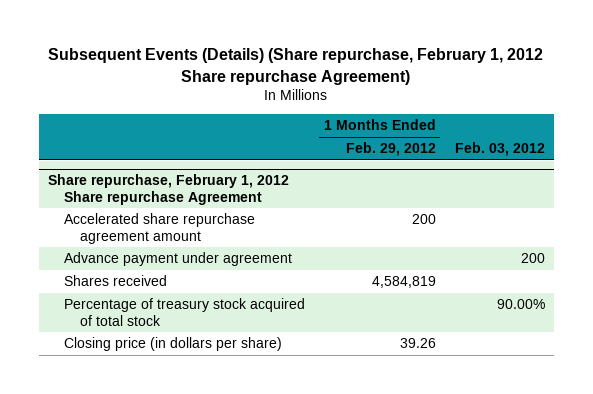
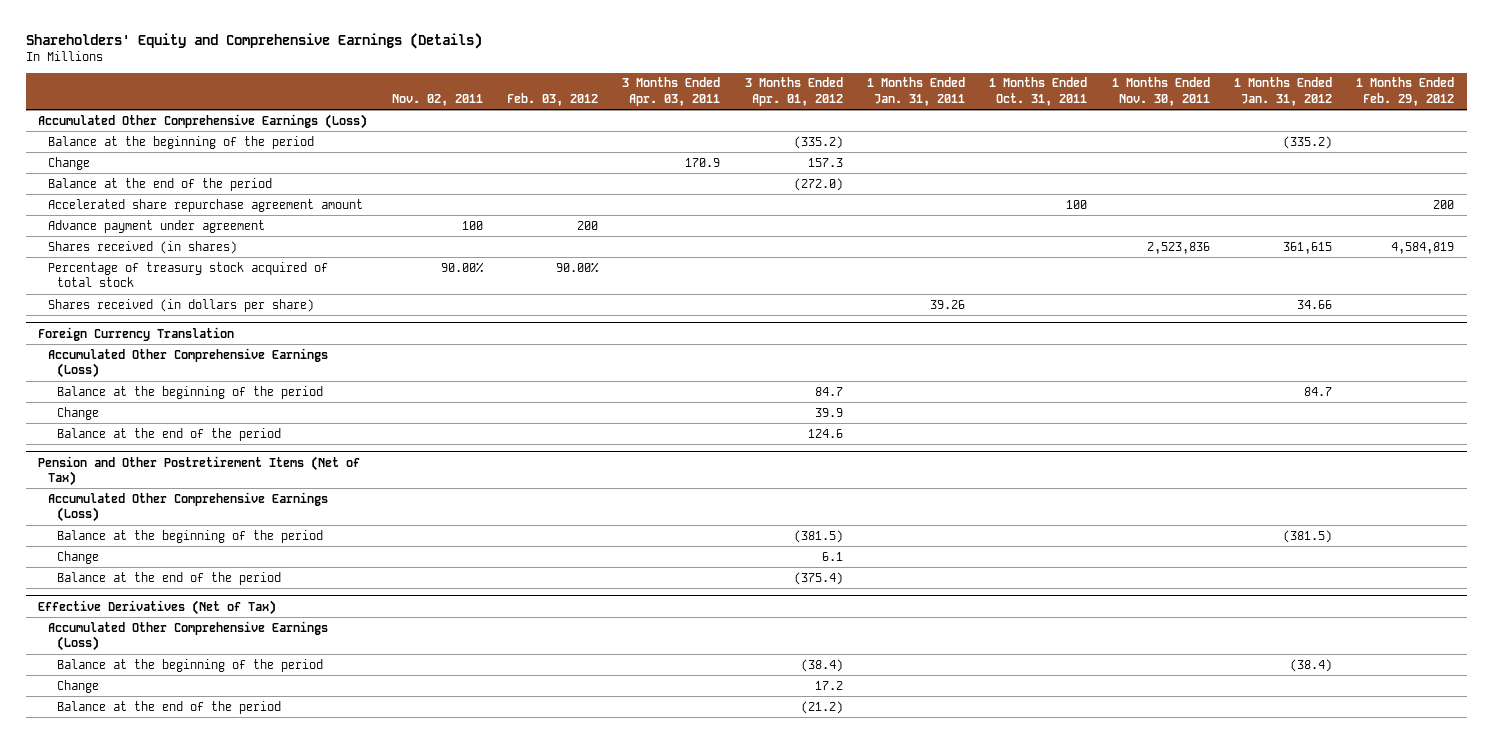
- Subsequent Events (Details) (Share repurchase, February 1, 2012 Share repurchase Agreement)
+ Shareholders' Equity and Comprehensive Earnings (Details)
- | 1 Months Ended Feb. 29, 2012 | Feb. 03, 2012
+ | Nov. 02, 2011 | Feb. 03, 2012 | 3 Months Ended Apr. 03, 2011 | 3 Months Ended Apr. 01, 2012 | 1 Months Ended Jan. 31, 2011 | 1 Months Ended Oct. 31, 2011 | 1 Months Ended Nov. 30, 2011 | 1 Months Ended Jan. 31, 2012 | 1 Months Ended Feb. 29, 2012
- Share repurchase, February 1, 2012 Share repurchase Agreement
+ Accumulated Other Comprehensive Earnings (Loss)
+ Balance at the beginning of the period | | | | (335.2) | | | | (335.2) |
+ Change | | | 170.9 | 157.3 | | | | |
+ Balance at the end of the period | | | | (272.0) | | | | |
- Shares received | 4,584,819 |
+ Shares received (in shares) | | | | | | | 2,523,836 | 361,615 | 4,584,819
- Closing price (in dollars per share) | 39.26 |
+ Shares received (in dollars per share) | | | | | 39.26 | | | 34.66 |
+ Foreign Currency Translation
+ Accumulated Other Comprehensive Earnings (Loss)
+ Balance at the beginning of the period | | | | 84.7 | | | | 84.7 |
+ Change | | | | 39.9 | | | | |
+ Balance at the end of the period | | | | 124.6 | | | | |
+ Pension and Other Postretirement Items (Net of Tax)
+ Accumulated Other Comprehensive Earnings (Loss)
+ Balance at the beginning of the period | | | | (381.5) | | | | (381.5) |
+ Change | | | | 6.1 | | | | |
+ Balance at the end of the period | | | | (375.4) | | | | |
+ Effective Derivatives (Net of Tax)
+ Accumulated Other Comprehensive Earnings (Loss)
+ Balance at the beginning of the period | | | | (38.4) | | | | (38.4) |
+ Change | | | | 17.2 | | | | |
+ Balance at the end of the period | | | | (21.2) | | | | |

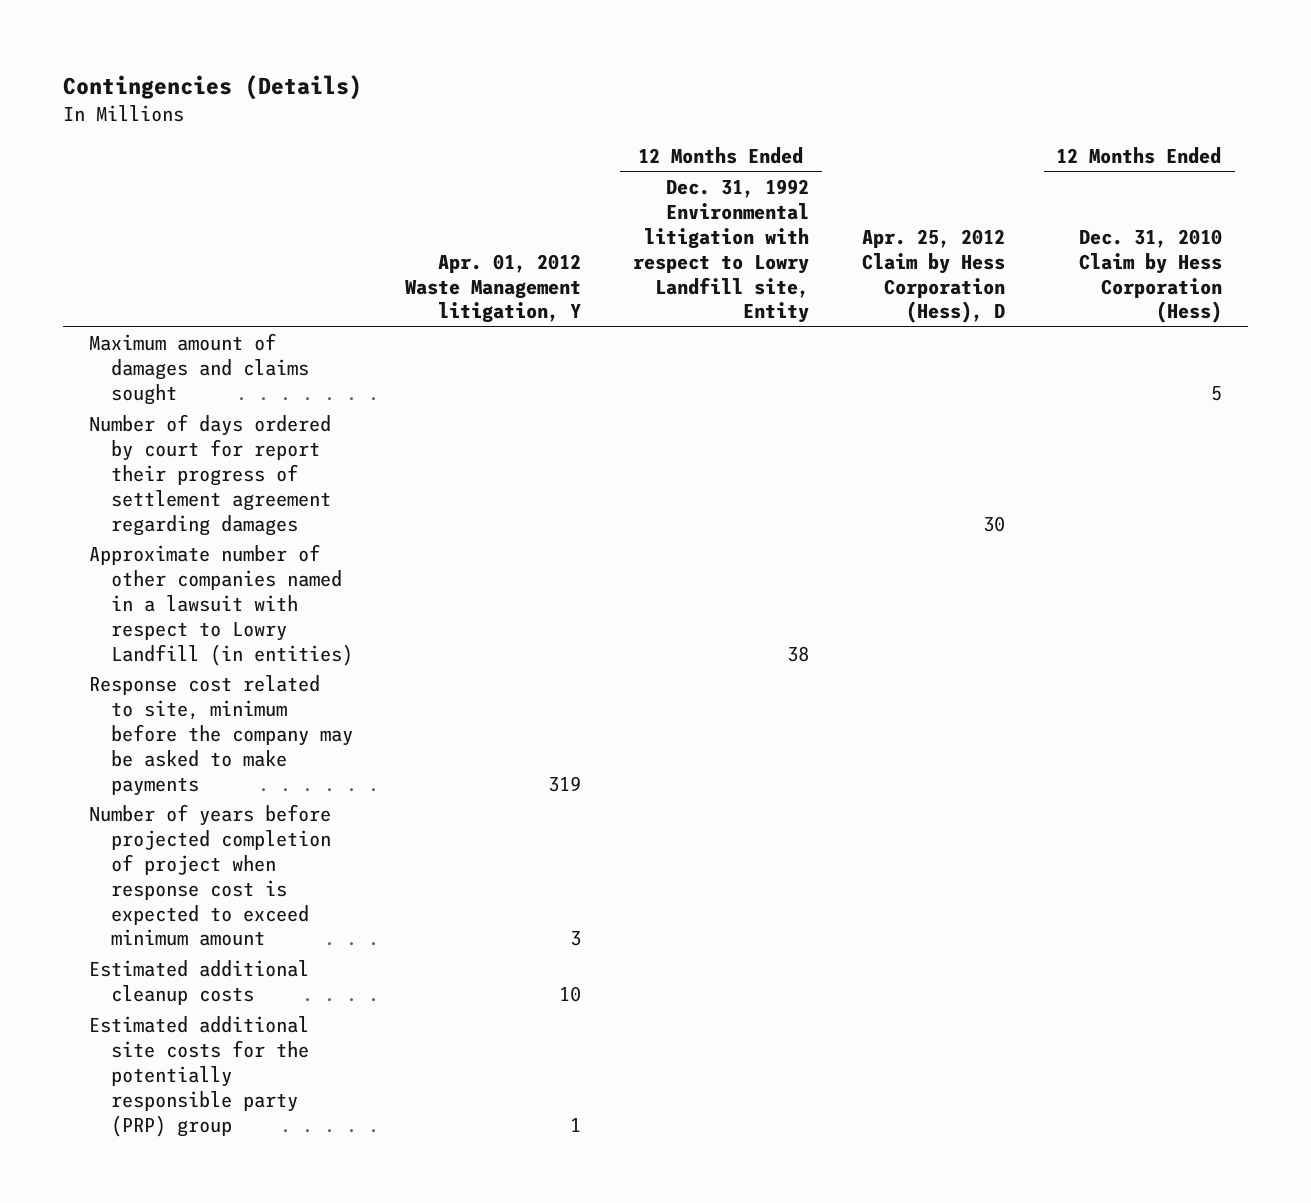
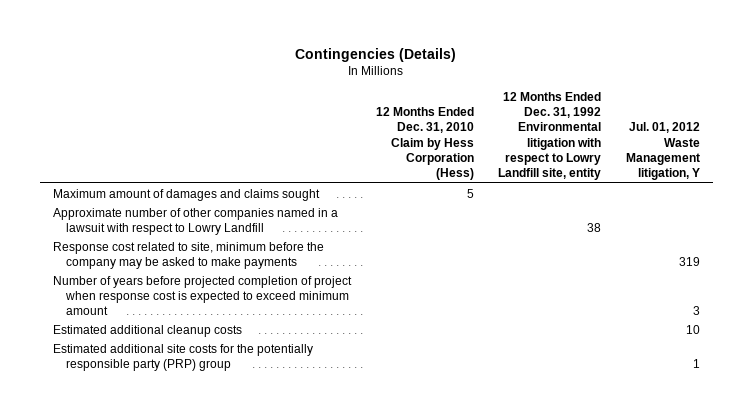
- | Apr. 01, 2012 Waste Management litigation, Y | 12 Months Ended Dec. 31, 1992 Environmental litigation with respect to Lowry Landfill site, Entity | Apr. 25, 2012 Claim by Hess Corporation (Hess), D | 12 Months Ended Dec. 31, 2010 Claim by Hess Corporation (Hess)
+ | 12 Months Ended Dec. 31, 2010 Claim by Hess Corporation (Hess) | 12 Months Ended Dec. 31, 1992 Environmental litigation with respect to Lowry Landfill site, entity | Jul. 01, 2012 Waste Management litigation, Y
- Number of days ordered by court for report their progress of settlement agreement regarding damages | | | 30 |
- Approximate number of other companies named in a lawsuit with respect to Lowry Landfill (in entities) | | 38 | |
+ Approximate number of other companies named in a lawsuit with respect to Lowry Landfill | | 38 |

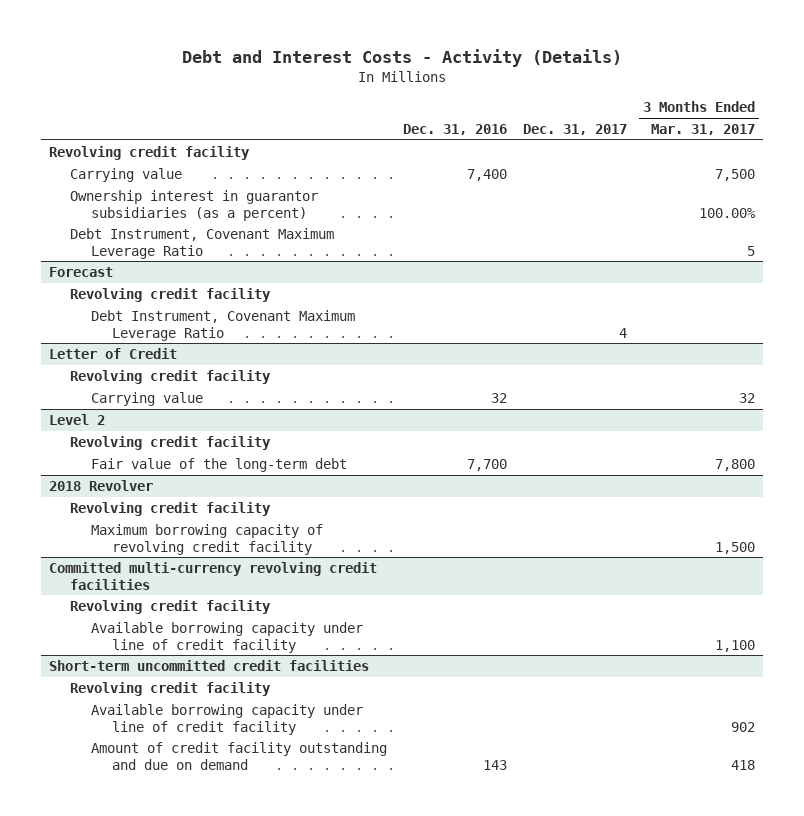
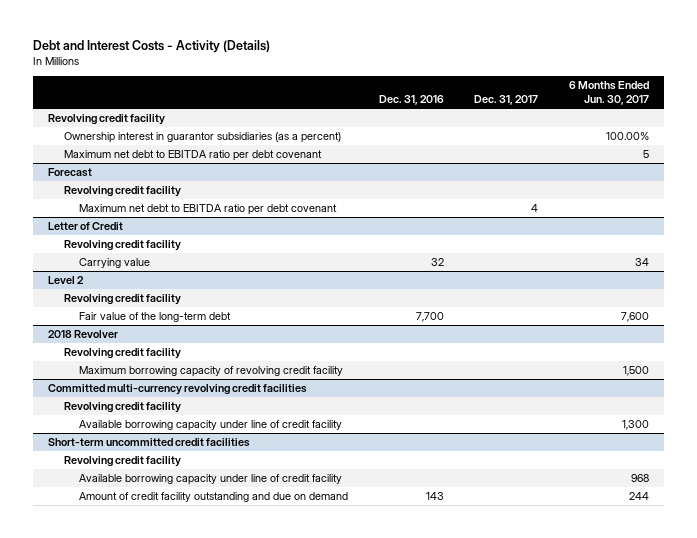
- | Dec. 31, 2016 | Dec. 31, 2017 | 3 Months Ended Mar. 31, 2017
+ | Dec. 31, 2016 | Dec. 31, 2017 | 6 Months Ended Jun. 30, 2017
- Carrying value | 7,400 | | 7,500
- Debt Instrument, Covenant Maximum Leverage Ratio | | | 5
+ Maximum net debt to EBITDA ratio per debt covenant | | | 5
@ Forecast
- Debt Instrument, Covenant Maximum Leverage Ratio | | 4 |
+ Maximum net debt to EBITDA ratio per debt covenant | | 4 |

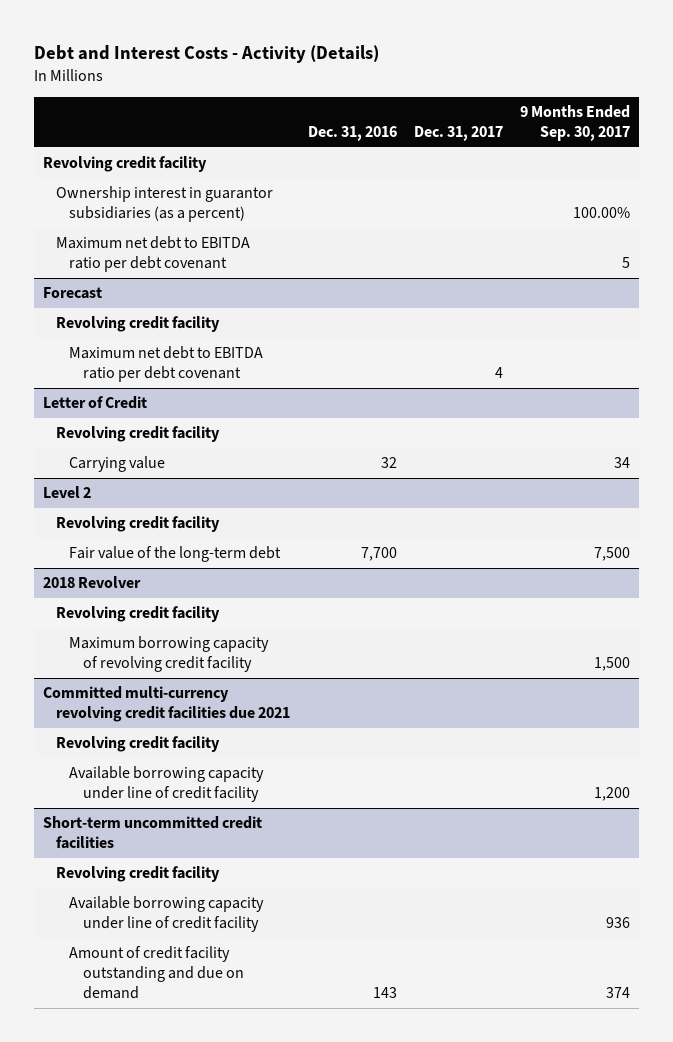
- | Dec. 31, 2016 | Dec. 31, 2017 | 6 Months Ended Jun. 30, 2017
+ | Dec. 31, 2016 | Dec. 31, 2017 | 9 Months Ended Sep. 30, 2017
- Committed multi-currency revolving credit facilities
+ Committed multi-currency revolving credit facilities due 2021

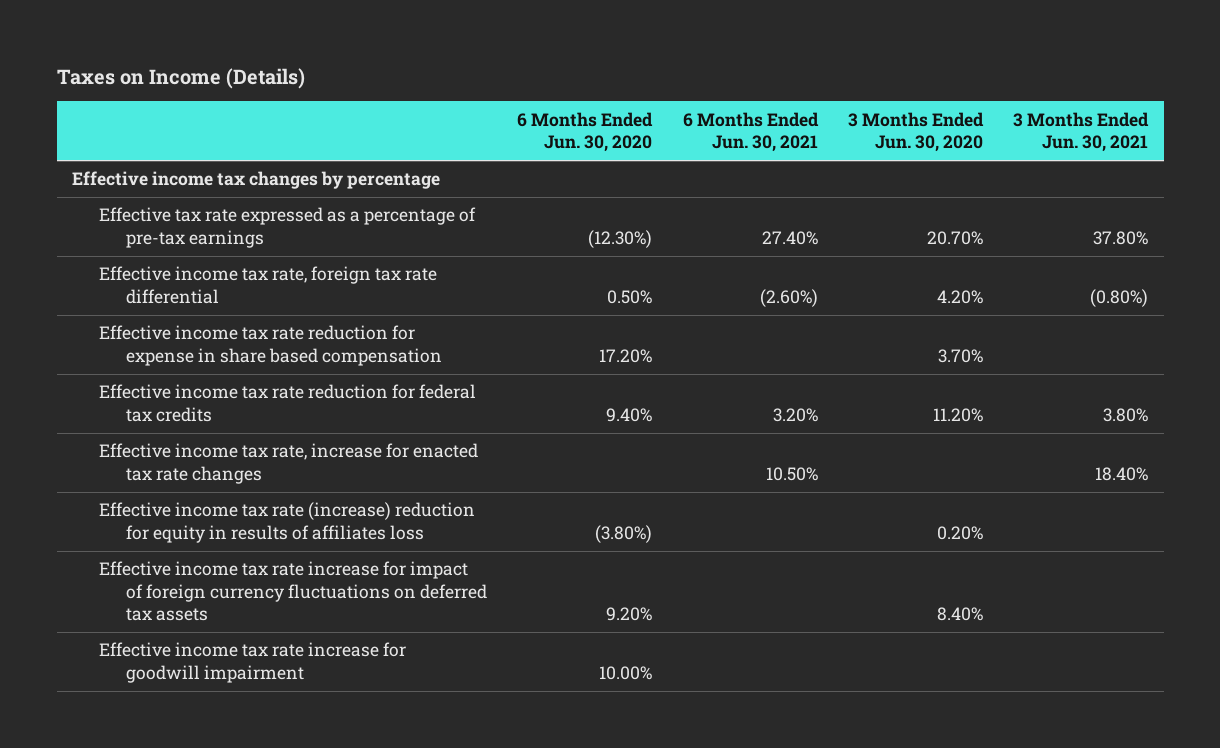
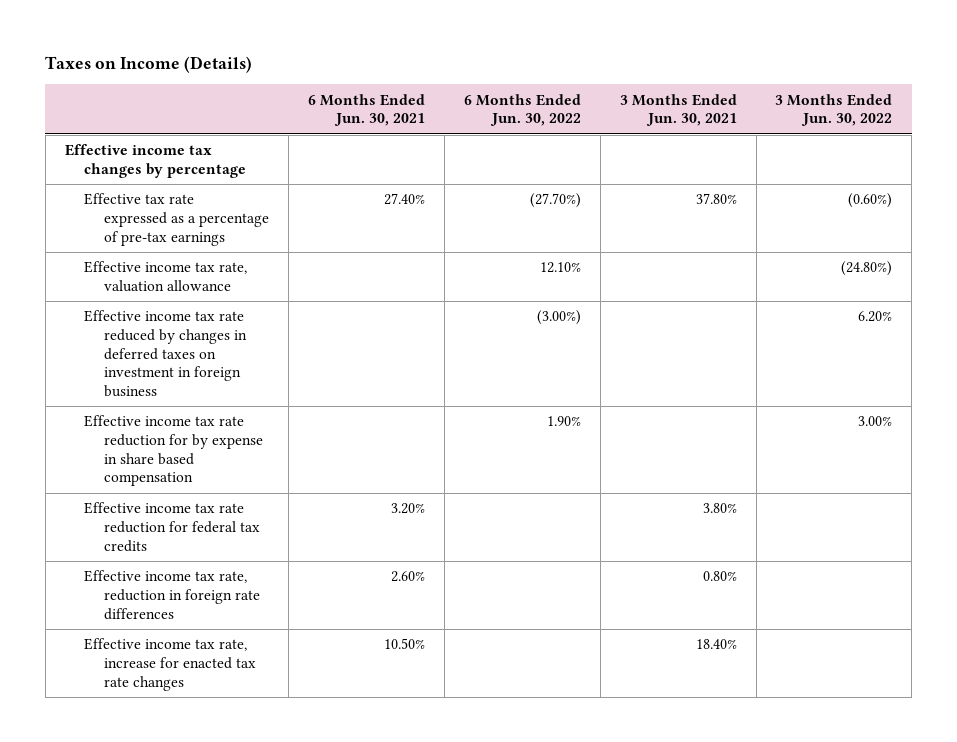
- | 6 Months Ended Jun. 30, 2020 | 6 Months Ended Jun. 30, 2021 | 3 Months Ended Jun. 30, 2020 | 3 Months Ended Jun. 30, 2021
+ | 6 Months Ended Jun. 30, 2021 | 6 Months Ended Jun. 30, 2022 | 3 Months Ended Jun. 30, 2021 | 3 Months Ended Jun. 30, 2022
- Effective income tax rate, foreign tax rate differential | 0.50% | (2.60%) | 4.20% | (0.80%)
- Effective income tax rate reduction for expense in share based compensation | 17.20% | | 3.70% |
+ Effective income tax rate, valuation allowance | | 12.10% | | (24.80%)
+ Effective income tax rate reduced by changes in deferred taxes on investment in foreign business | | (3.00%) | | 6.20%
+ Effective income tax rate reduction for by expense in share based compensation | | 1.90% | | 3.00%
+ Effective income tax rate, reduction in foreign rate differences | 2.60% | | 0.80% |
- Effective income tax rate (increase) reduction for equity in results of affiliates loss | (3.80%) | | 0.20% |
- Effective income tax rate increase for impact of foreign currency fluctuations on deferred tax assets | 9.20% | | 8.40% |
- Effective income tax rate increase for goodwill impairment | 10.00% | | |

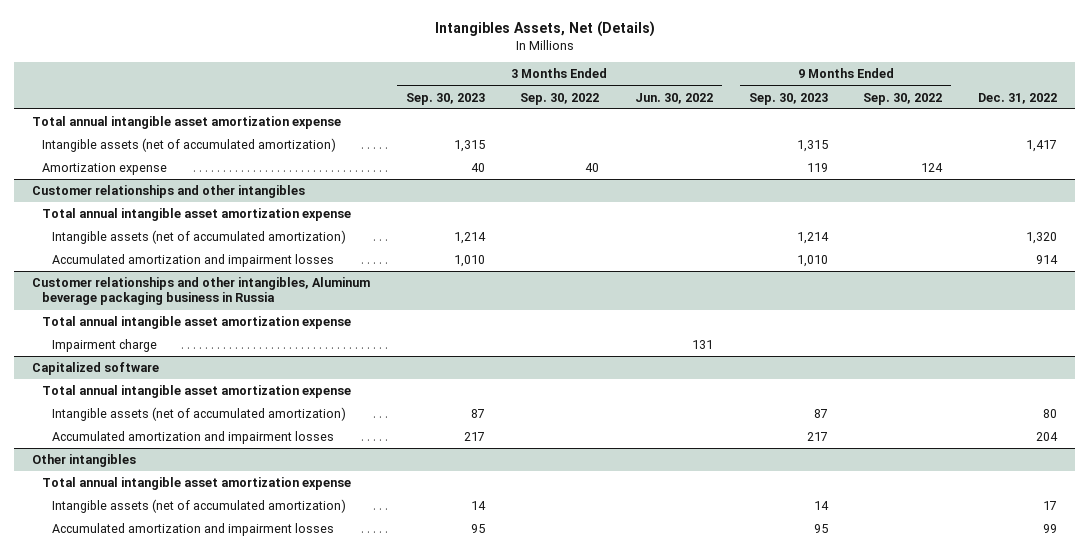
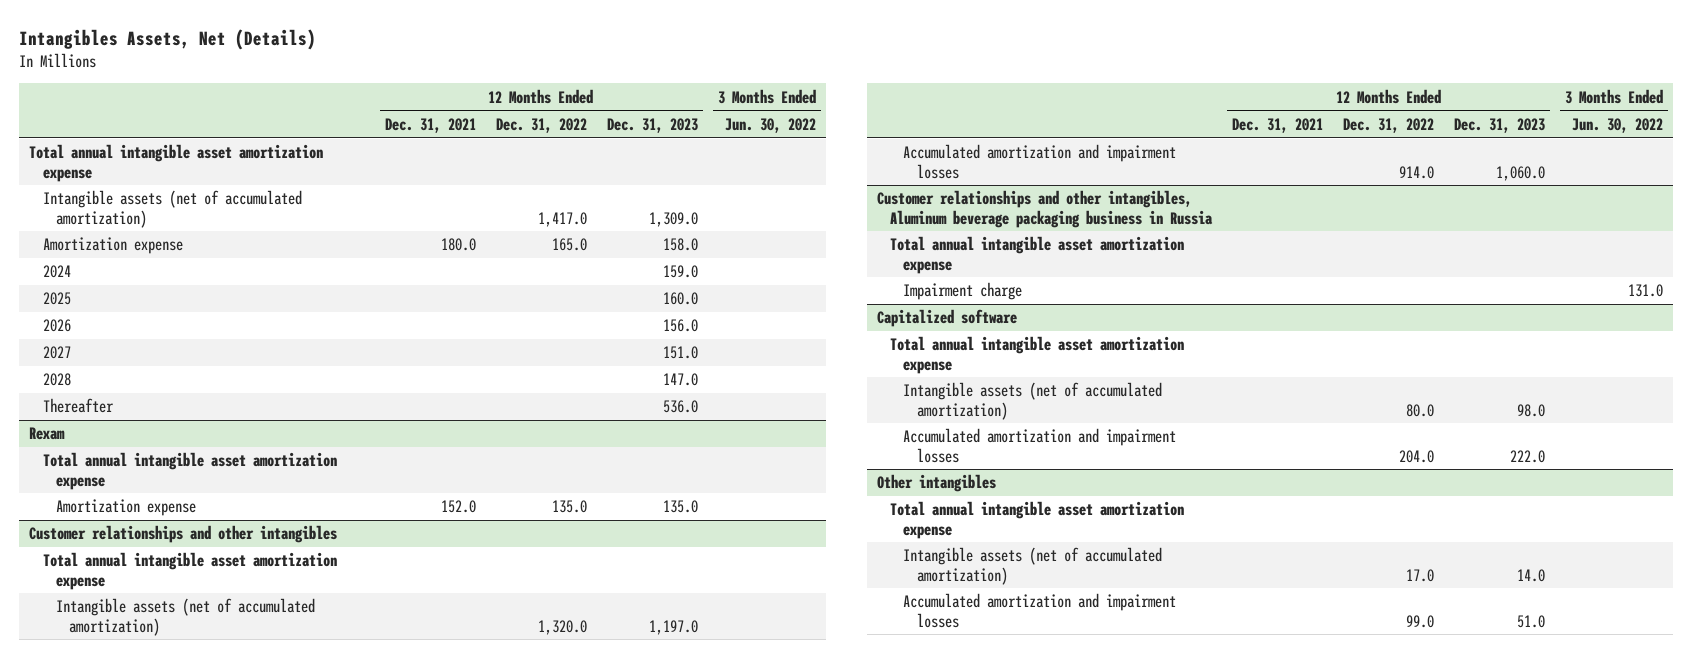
- | 3 Months Ended Sep. 30, 2023 | 3 Months Ended Sep. 30, 2022 | 3 Months Ended Jun. 30, 2022 | 9 Months Ended Sep. 30, 2023 | 9 Months Ended Sep. 30, 2022 | Dec. 31, 2022
+ | 12 Months Ended Dec. 31, 2021 | 12 Months Ended Dec. 31, 2022 | 12 Months Ended Dec. 31, 2023 | 3 Months Ended Jun. 30, 2022
+ 2024 | | | 159.0 |
+ 2025 | | | 160.0 |
+ 2026 | | | 156.0 |
+ 2027 | | | 151.0 |
+ 2028 | | | 147.0 |
+ Thereafter | | | 536.0 |
+ Rexam
+ Total annual intangible asset amortization expense
+ Amortization expense | 152.0 | 135.0 | 135.0 |
@ Customer relationships and other intangibles, Aluminum beverage packaging business in Russia
- Impairment charge | | | 131 | | |
+ Impairment charge | | | | 131.0

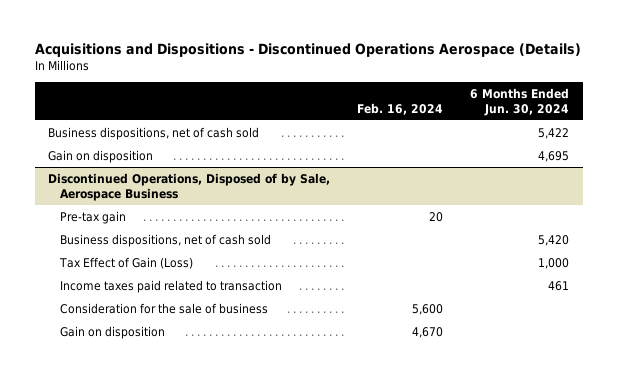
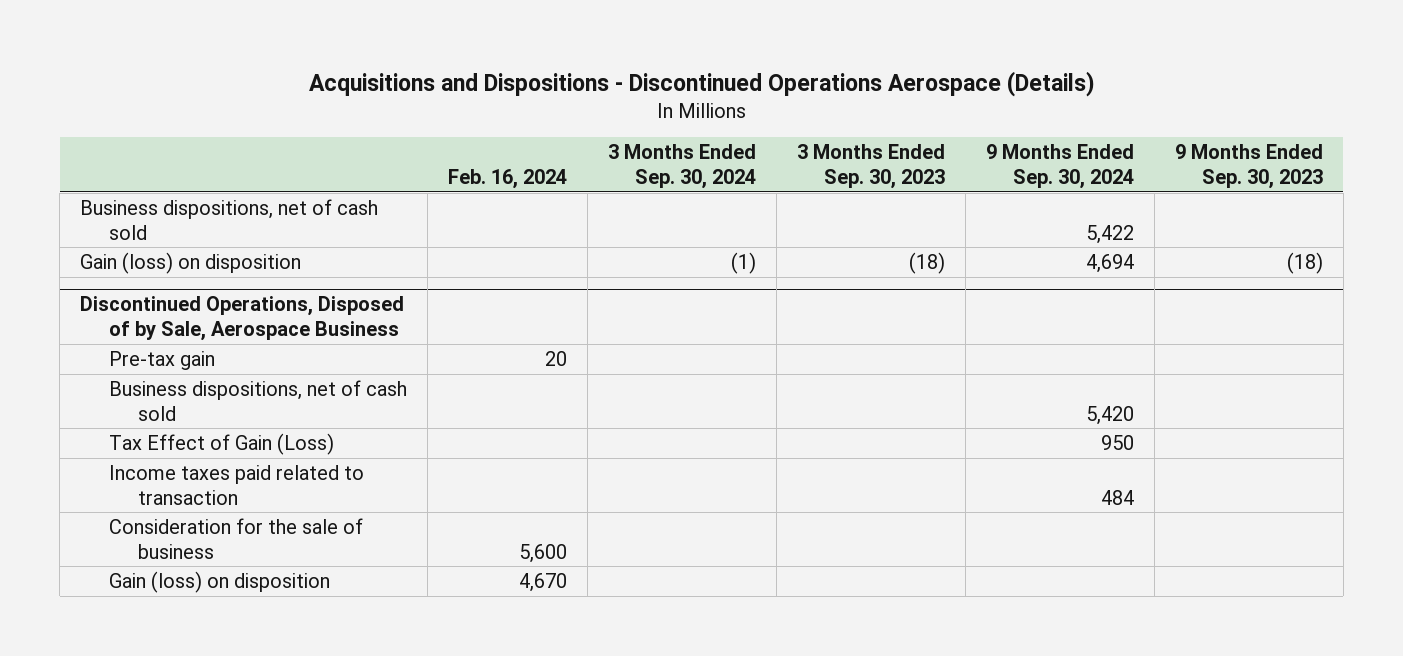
- | Feb. 16, 2024 | 6 Months Ended Jun. 30, 2024
+ | Feb. 16, 2024 | 3 Months Ended Sep. 30, 2024 | 3 Months Ended Sep. 30, 2023 | 9 Months Ended Sep. 30, 2024 | 9 Months Ended Sep. 30, 2023
- Gain on disposition | | 4,695
+ Gain (loss) on disposition | | (1) | (18) | 4,694 | (18)
@ Discontinued Operations, Disposed of by Sale, Aerospace Business
- Gain on disposition | 4,670 |
+ Gain (loss) on disposition | 4,670 | | | |

